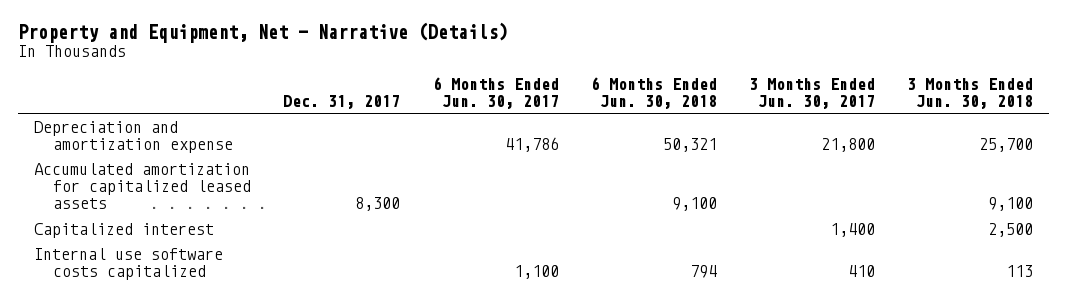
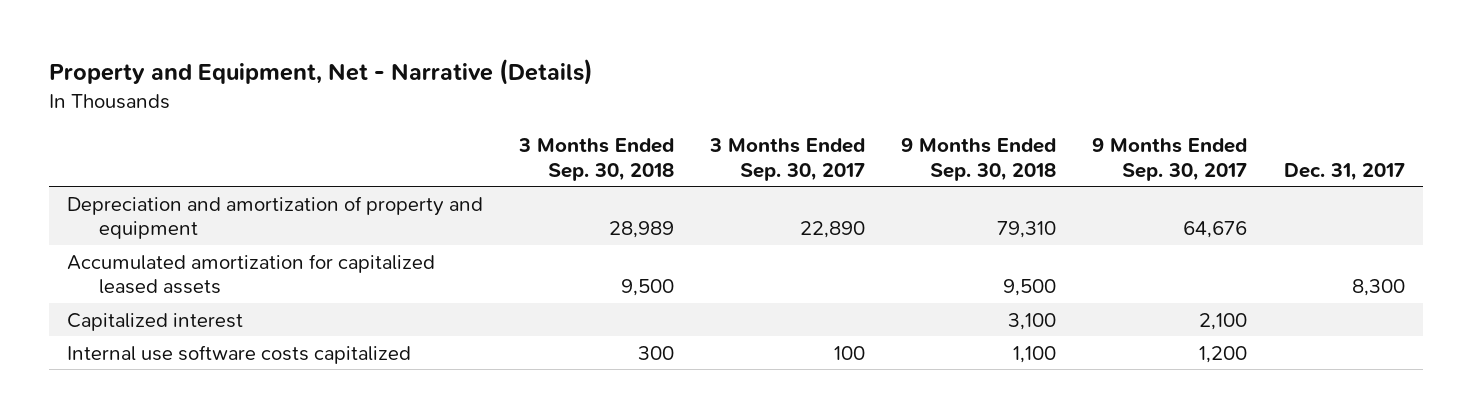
- | Dec. 31, 2017 | 6 Months Ended Jun. 30, 2017 | 6 Months Ended Jun. 30, 2018 | 3 Months Ended Jun. 30, 2017 | 3 Months Ended Jun. 30, 2018
+ | 3 Months Ended Sep. 30, 2018 | 3 Months Ended Sep. 30, 2017 | 9 Months Ended Sep. 30, 2018 | 9 Months Ended Sep. 30, 2017 | Dec. 31, 2017
- Depreciation and amortization expense | | 41,786 | 50,321 | 21,800 | 25,700
+ Depreciation and amortization of property and equipment | 28,989 | 22,890 | 79,310 | 64,676 |

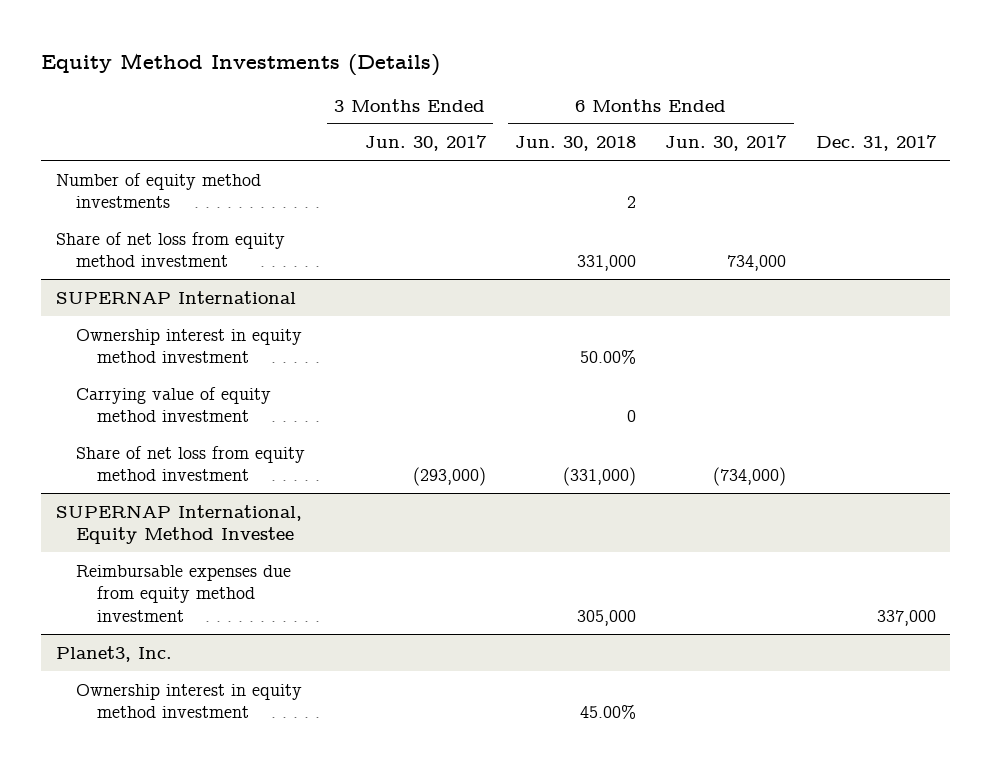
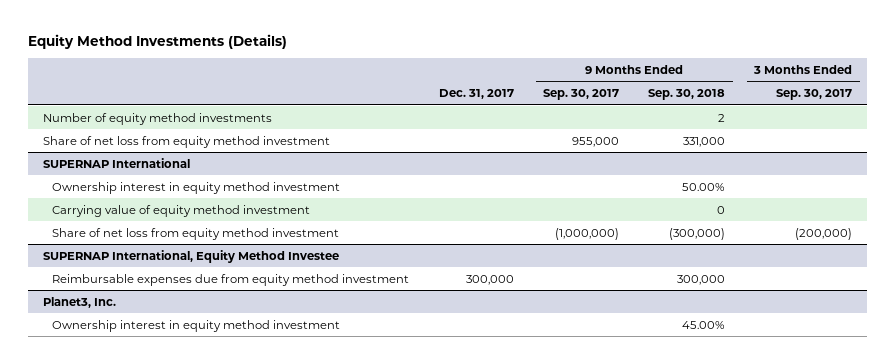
- | 3 Months Ended Jun. 30, 2017 | 6 Months Ended Jun. 30, 2018 | 6 Months Ended Jun. 30, 2017 | Dec. 31, 2017
+ | Dec. 31, 2017 | 9 Months Ended Sep. 30, 2017 | 9 Months Ended Sep. 30, 2018 | 3 Months Ended Sep. 30, 2017
@ SUPERNAP International, Equity Method Investee
- Reimbursable expenses due from equity method investment | | 305,000 | | 337,000
+ Reimbursable expenses due from equity method investment | 300,000 | | 300,000 |

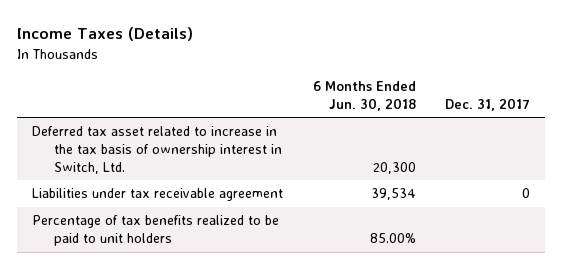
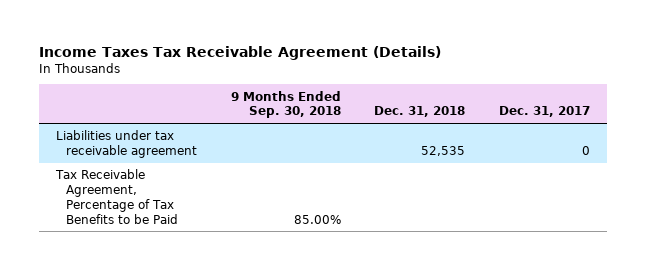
- Income Taxes (Details)
+ Income Taxes Tax Receivable Agreement (Details)
- | 6 Months Ended Jun. 30, 2018 | Dec. 31, 2017
+ | 9 Months Ended Sep. 30, 2018 | Dec. 31, 2018 | Dec. 31, 2017
- Deferred tax asset related to increase in the tax basis of ownership interest in Switch, Ltd. | 20,300 |
- Percentage of tax benefits realized to be paid to unit holders | 85.00% |
+ Tax Receivable Agreement, Percentage of Tax Benefits to be Paid | 85.00% | |

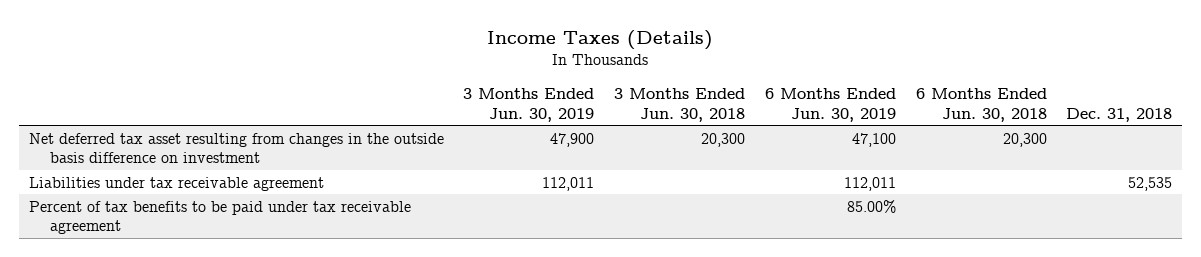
- Income Taxes Tax Receivable Agreement (Details)
+ Income Taxes (Details)
- | 9 Months Ended Sep. 30, 2018 | Dec. 31, 2018 | Dec. 31, 2017
+ | 3 Months Ended Jun. 30, 2019 | 3 Months Ended Jun. 30, 2018 | 6 Months Ended Jun. 30, 2019 | 6 Months Ended Jun. 30, 2018 | Dec. 31, 2018
+ Net deferred tax asset resulting from changes in the outside basis difference on investment | 47,900 | 20,300 | 47,100 | 20,300 |
- Tax Receivable Agreement, Percentage of Tax Benefits to be Paid | 85.00% | |
+ Percent of tax benefits to be paid under tax receivable agreement | | | 85.00% | |

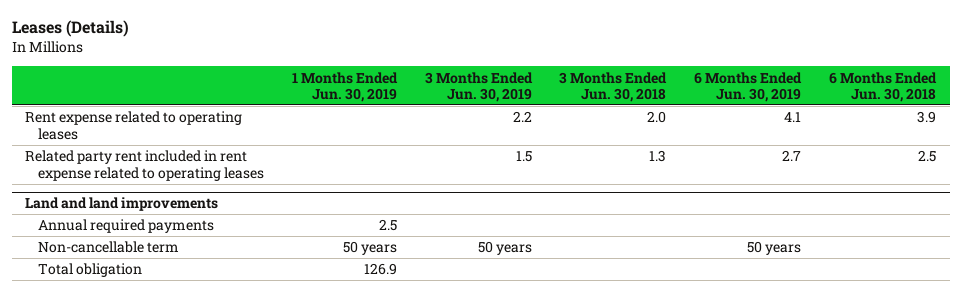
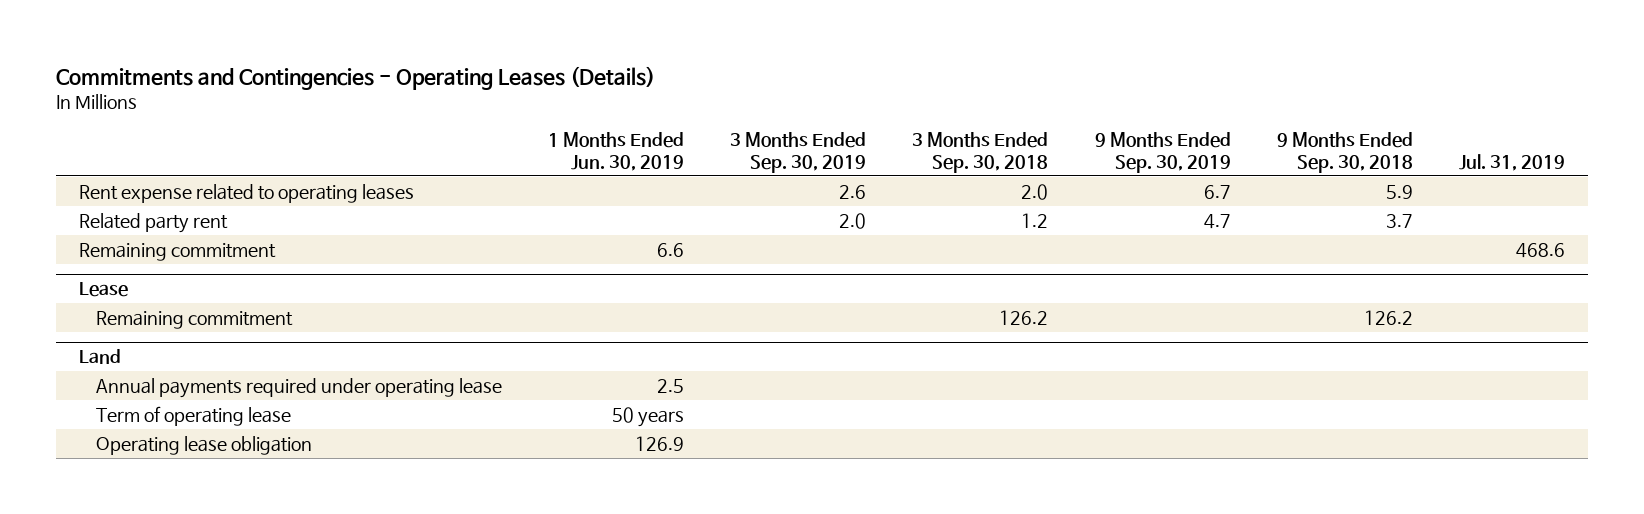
- Leases (Details)
+ Commitments and Contingencies - Operating Leases (Details)
- | 1 Months Ended Jun. 30, 2019 | 3 Months Ended Jun. 30, 2019 | 3 Months Ended Jun. 30, 2018 | 6 Months Ended Jun. 30, 2019 | 6 Months Ended Jun. 30, 2018
+ | 1 Months Ended Jun. 30, 2019 | 3 Months Ended Sep. 30, 2019 | 3 Months Ended Sep. 30, 2018 | 9 Months Ended Sep. 30, 2019 | 9 Months Ended Sep. 30, 2018 | Jul. 31, 2019
- Related party rent included in rent expense related to operating leases | | 1.5 | 1.3 | 2.7 | 2.5
- Land and land improvements
- Annual required payments | 2.5 | | | |
- Non-cancellable term | 50 years | 50 years | | 50 years |
- Total obligation | 126.9 | | | |
+ Related party rent | | 2.0 | 1.2 | 4.7 | 3.7 |
+ Remaining commitment | 6.6 | | | | | 468.6
+ Lease
+ Remaining commitment | | | 126.2 | | 126.2 |
+ Land
+ Annual payments required under operating lease | 2.5 | | | | |
+ Term of operating lease | 50 years | | | | |
+ Operating lease obligation | 126.9 | | | | |

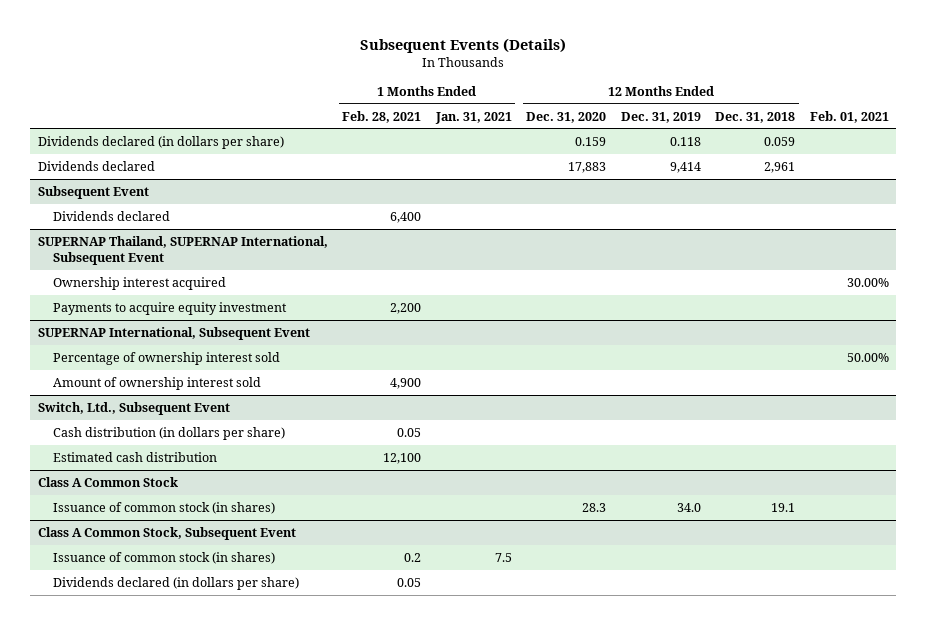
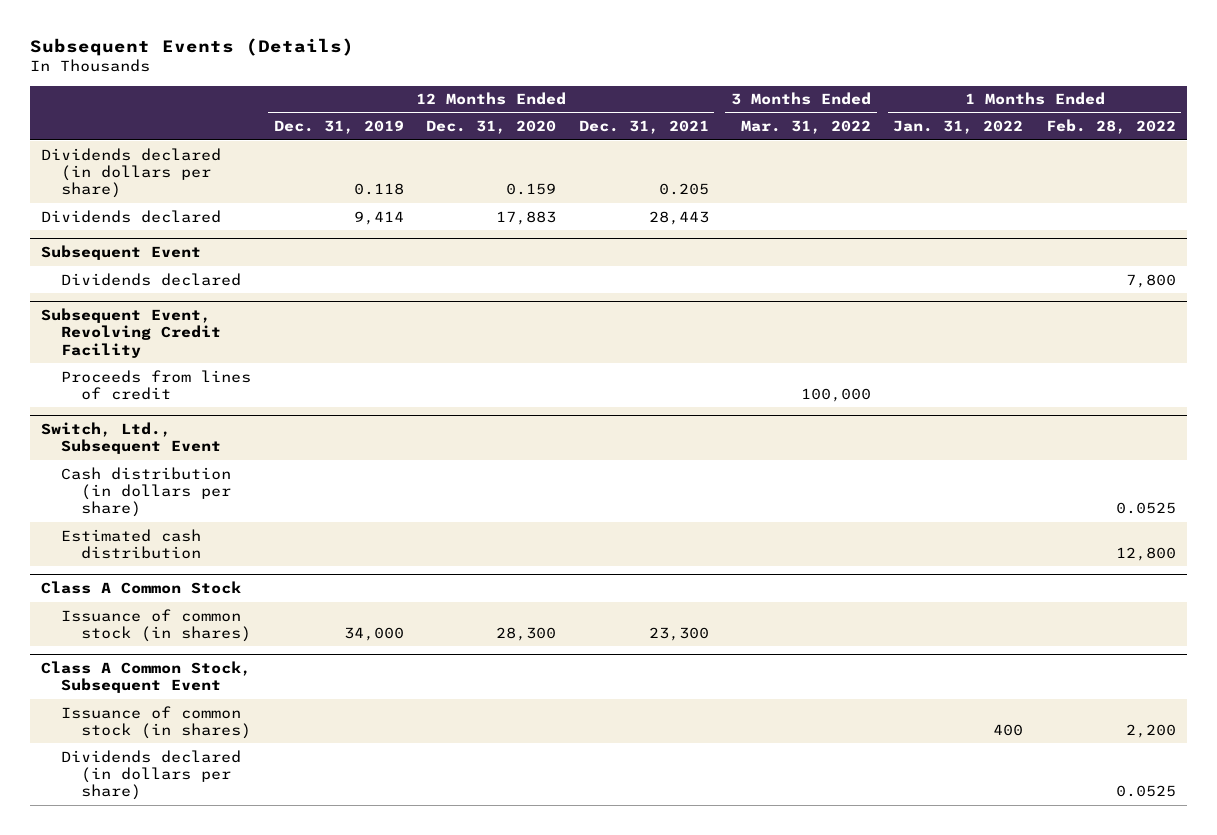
- | 1 Months Ended Feb. 28, 2021 | 1 Months Ended Jan. 31, 2021 | 12 Months Ended Dec. 31, 2020 | 12 Months Ended Dec. 31, 2019 | 12 Months Ended Dec. 31, 2018 | Feb. 01, 2021
+ | 12 Months Ended Dec. 31, 2019 | 12 Months Ended Dec. 31, 2020 | 12 Months Ended Dec. 31, 2021 | 3 Months Ended Mar. 31, 2022 | 1 Months Ended Jan. 31, 2022 | 1 Months Ended Feb. 28, 2022
- SUPERNAP Thailand, SUPERNAP International, Subsequent Event
- Ownership interest acquired | | | | | | 30.00%
- Payments to acquire equity investment | 2,200 | | | | |
- SUPERNAP International, Subsequent Event
- Percentage of ownership interest sold | | | | | | 50.00%
- Amount of ownership interest sold | 4,900 | | | | |
+ Subsequent Event, Revolving Credit Facility
+ Proceeds from lines of credit | | | | 100,000 | |
@ Class A Common Stock
- Issuance of common stock (in shares) | | | 28.3 | 34.0 | 19.1 |
+ Issuance of common stock (in shares) | 34,000 | 28,300 | 23,300 | | |

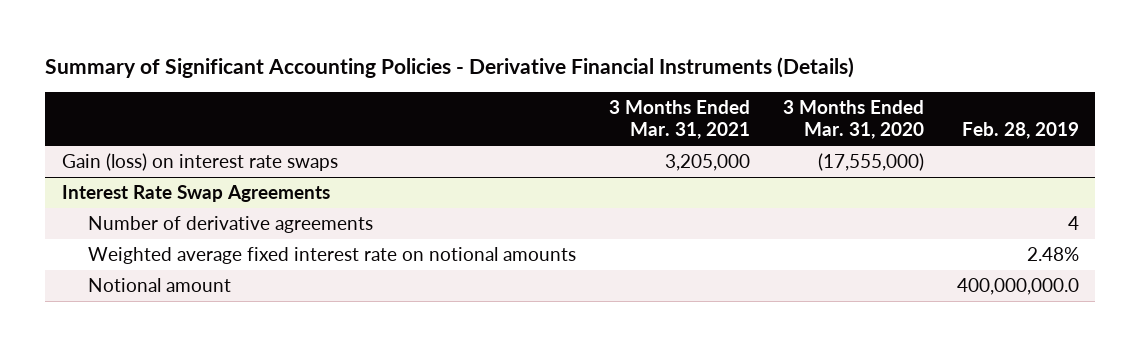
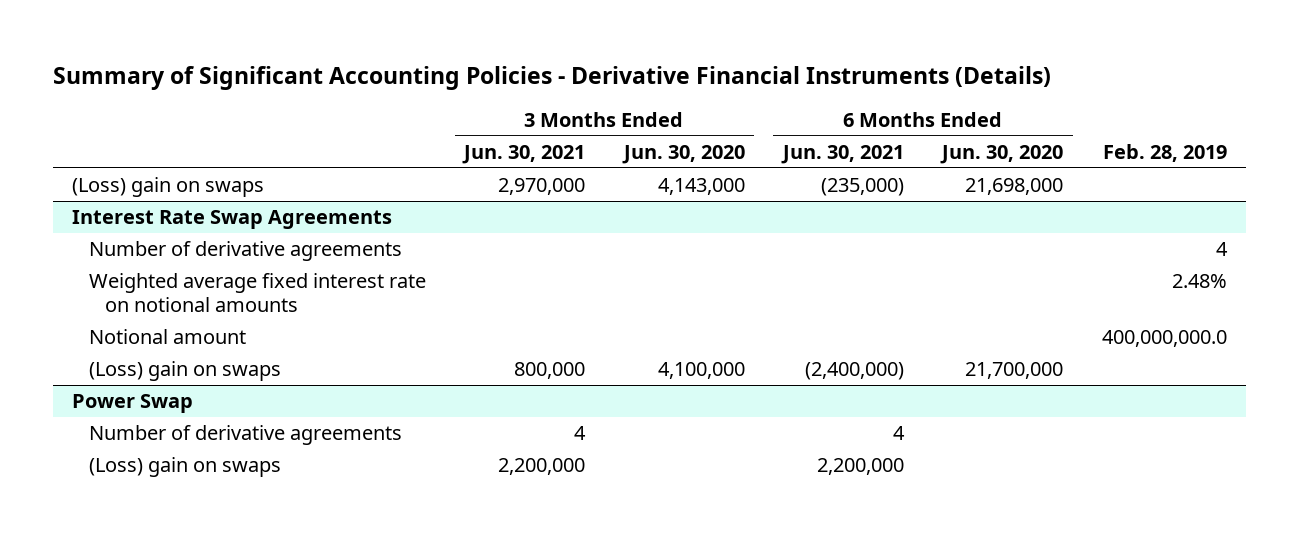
- | 3 Months Ended Mar. 31, 2021 | 3 Months Ended Mar. 31, 2020 | Feb. 28, 2019
+ | 3 Months Ended Jun. 30, 2021 | 3 Months Ended Jun. 30, 2020 | 6 Months Ended Jun. 30, 2021 | 6 Months Ended Jun. 30, 2020 | Feb. 28, 2019
- Gain (loss) on interest rate swaps | 3,205,000 | (17,555,000) |
+ (Loss) gain on swaps | 2,970,000 | 4,143,000 | (235,000) | 21,698,000 |
@ Interest Rate Swap Agreements
+ (Loss) gain on swaps | 800,000 | 4,100,000 | (2,400,000) | 21,700,000 |
+ Power Swap
+ Number of derivative agreements | 4 | | 4 | |
+ (Loss) gain on swaps | 2,200,000 | | 2,200,000 | |

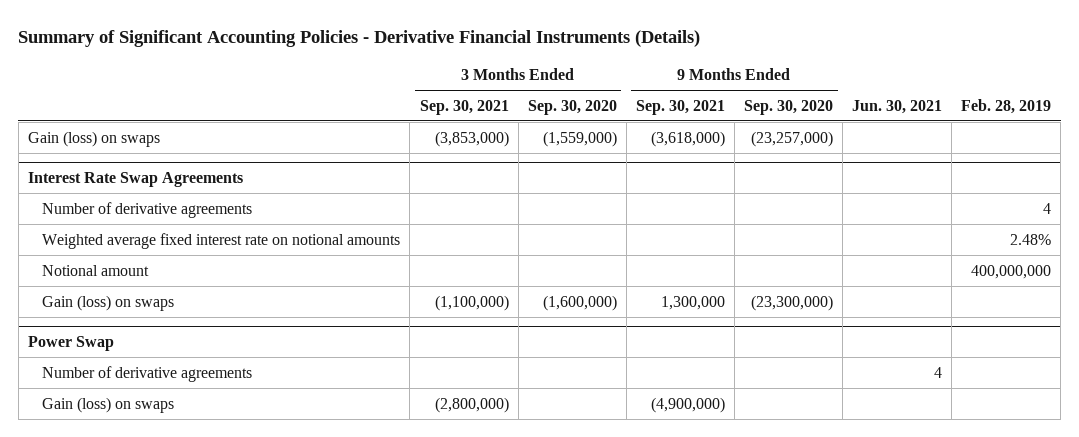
- | 3 Months Ended Jun. 30, 2021 | 3 Months Ended Jun. 30, 2020 | 6 Months Ended Jun. 30, 2021 | 6 Months Ended Jun. 30, 2020 | Feb. 28, 2019
+ | 3 Months Ended Sep. 30, 2021 | 3 Months Ended Sep. 30, 2020 | 9 Months Ended Sep. 30, 2021 | 9 Months Ended Sep. 30, 2020 | Jun. 30, 2021 | Feb. 28, 2019
- (Loss) gain on swaps | 2,970,000 | 4,143,000 | (235,000) | 21,698,000 |
+ Gain (loss) on swaps | (3,853,000) | (1,559,000) | (3,618,000) | (23,257,000) | |
@ Interest Rate Swap Agreements
- Notional amount | | | | | 400,000,000.0
- (Loss) gain on swaps | 800,000 | 4,100,000 | (2,400,000) | 21,700,000 |
+ Notional amount | | | | | | 400,000,000
+ Gain (loss) on swaps | (1,100,000) | (1,600,000) | 1,300,000 | (23,300,000) | |
@ Power Swap
- (Loss) gain on swaps | 2,200,000 | | 2,200,000 | |
+ Gain (loss) on swaps | (2,800,000) | | (4,900,000) | | |

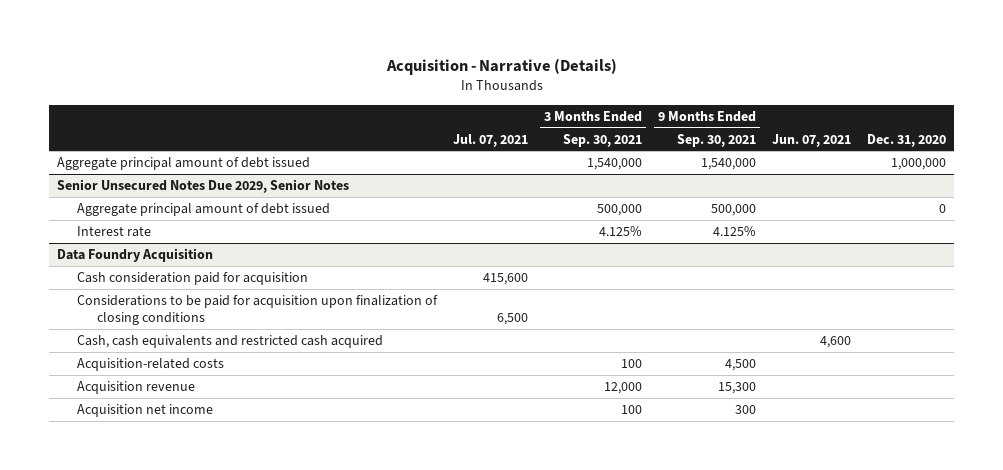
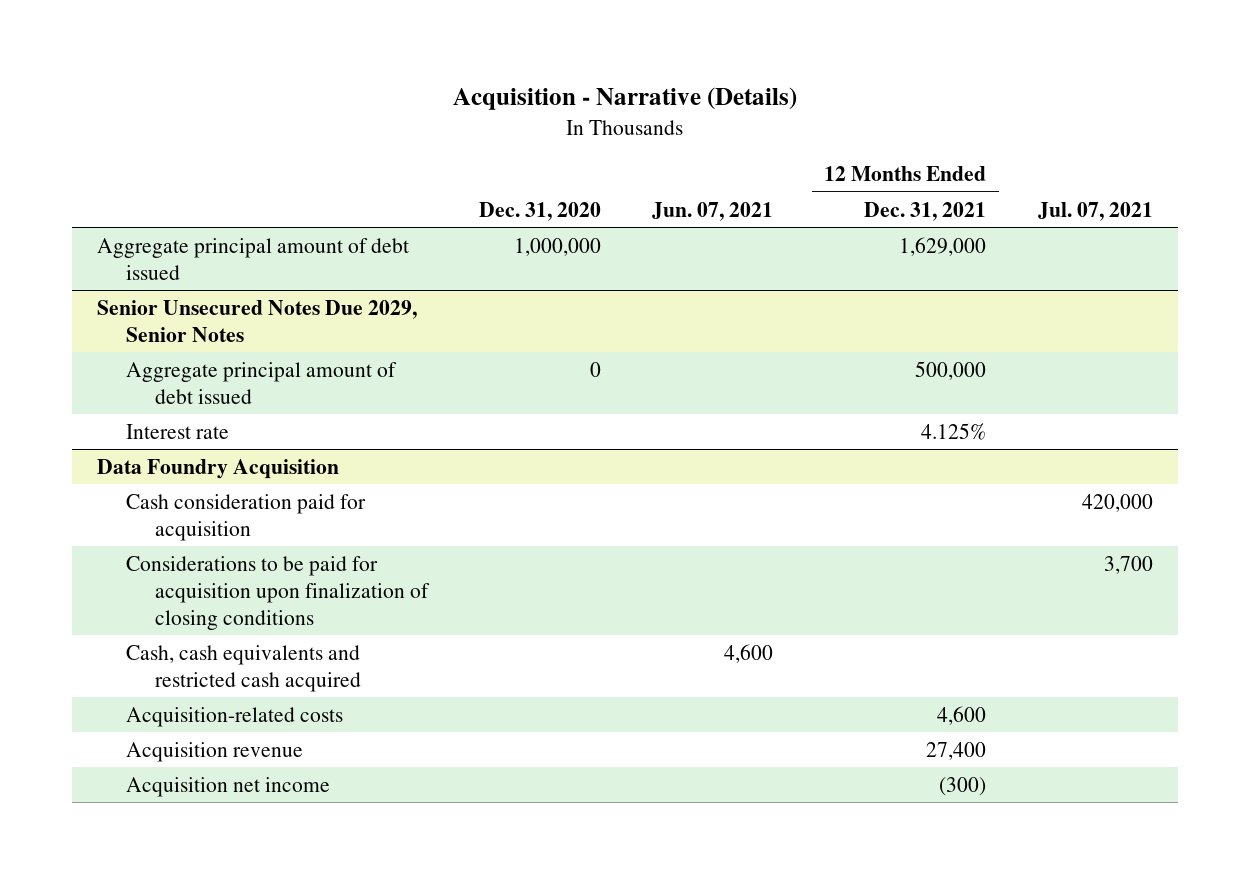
- | Jul. 07, 2021 | 3 Months Ended Sep. 30, 2021 | 9 Months Ended Sep. 30, 2021 | Jun. 07, 2021 | Dec. 31, 2020
+ | Dec. 31, 2020 | Jun. 07, 2021 | 12 Months Ended Dec. 31, 2021 | Jul. 07, 2021
@ Data Foundry Acquisition
- Cash consideration paid for acquisition | 415,600 | | | |
- Considerations to be paid for acquisition upon finalization of closing conditions | 6,500 | | | |
+ Cash consideration paid for acquisition | | | | 420,000
+ Considerations to be paid for acquisition upon finalization of closing conditions | | | | 3,700

